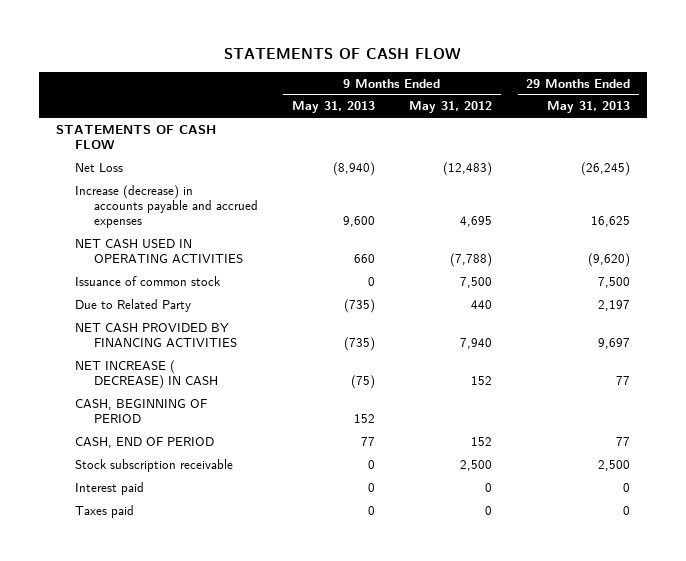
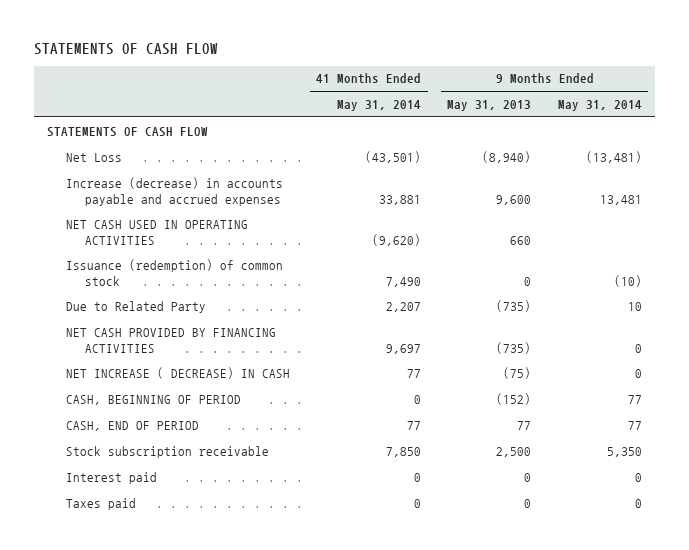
- | 9 Months Ended May 31, 2013 | 9 Months Ended May 31, 2012 | 29 Months Ended May 31, 2013
+ | 41 Months Ended May 31, 2014 | 9 Months Ended May 31, 2013 | 9 Months Ended May 31, 2014
- Issuance of common stock | 0 | 7,500 | 7,500
+ Issuance (redemption) of common stock | 7,490 | 0 | (10)
- CASH, BEGINNING OF PERIOD | 152 | |
+ CASH, BEGINNING OF PERIOD | 0 | (152) | 77
- Stock subscription receivable | 0 | 2,500 | 2,500
+ Stock subscription receivable | 7,850 | 2,500 | 5,350

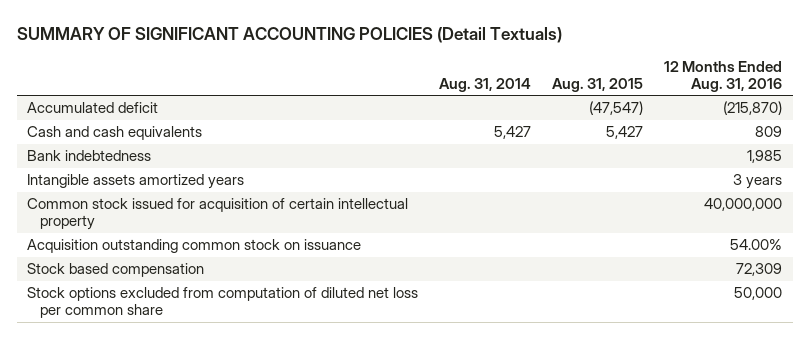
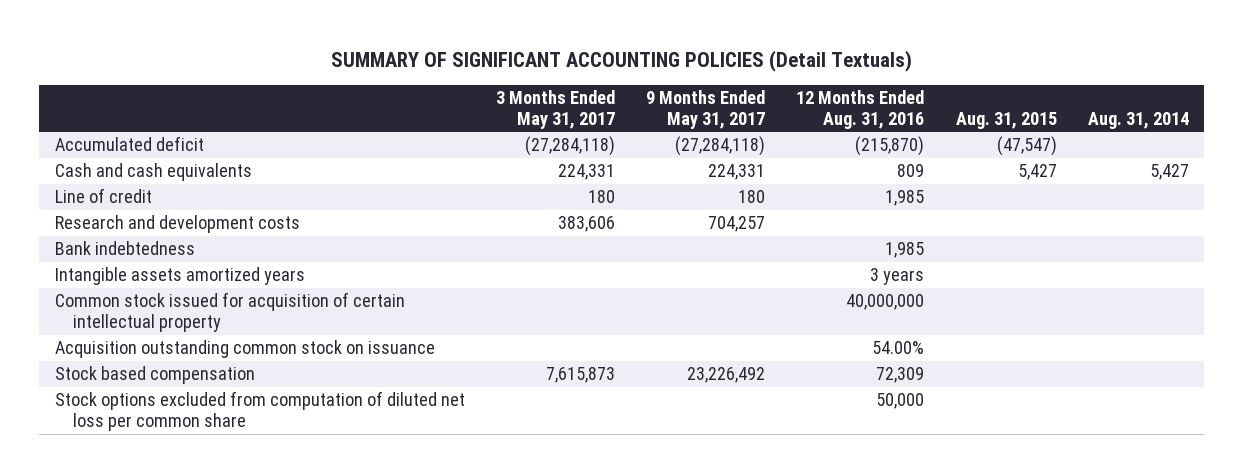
- | Aug. 31, 2014 | Aug. 31, 2015 | 12 Months Ended Aug. 31, 2016
+ | 3 Months Ended May 31, 2017 | 9 Months Ended May 31, 2017 | 12 Months Ended Aug. 31, 2016 | Aug. 31, 2015 | Aug. 31, 2014
+ Line of credit | 180 | 180 | 1,985 | |
+ Research and development costs | 383,606 | 704,257 | | |

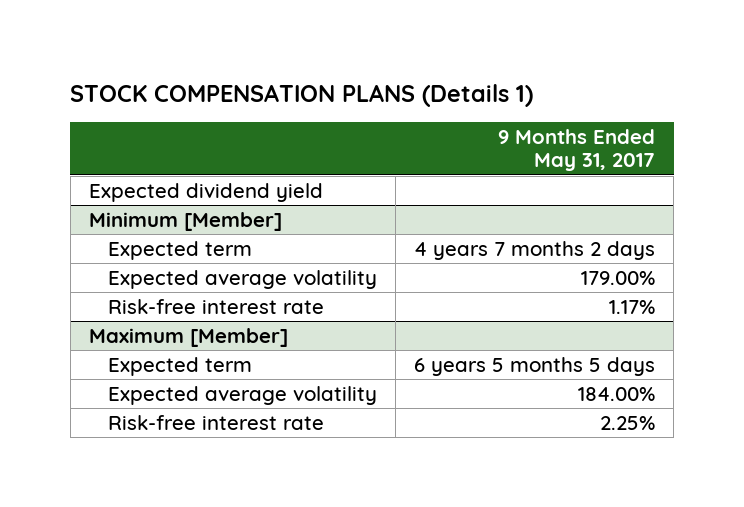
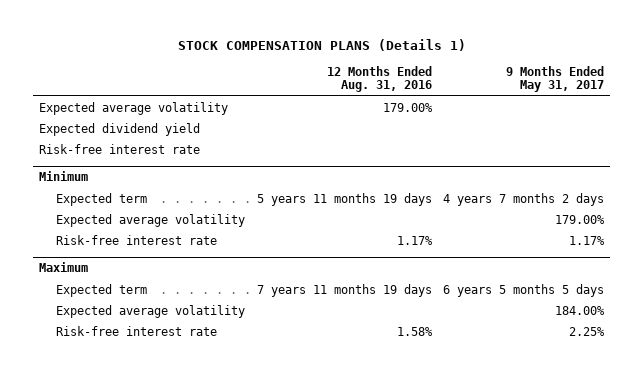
- | 9 Months Ended May 31, 2017
+ | 12 Months Ended Aug. 31, 2016 | 9 Months Ended May 31, 2017
+ Expected average volatility | 179.00% |
- Minimum [Member]
+ Risk-free interest rate
+ Minimum
- Maximum [Member]
+ Maximum

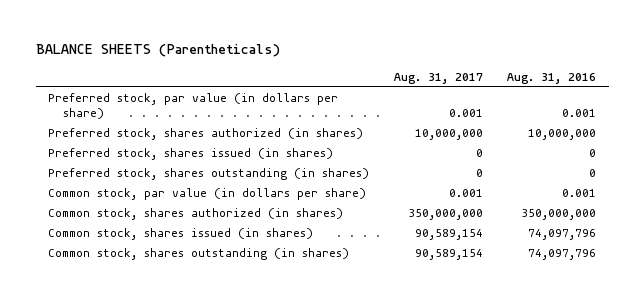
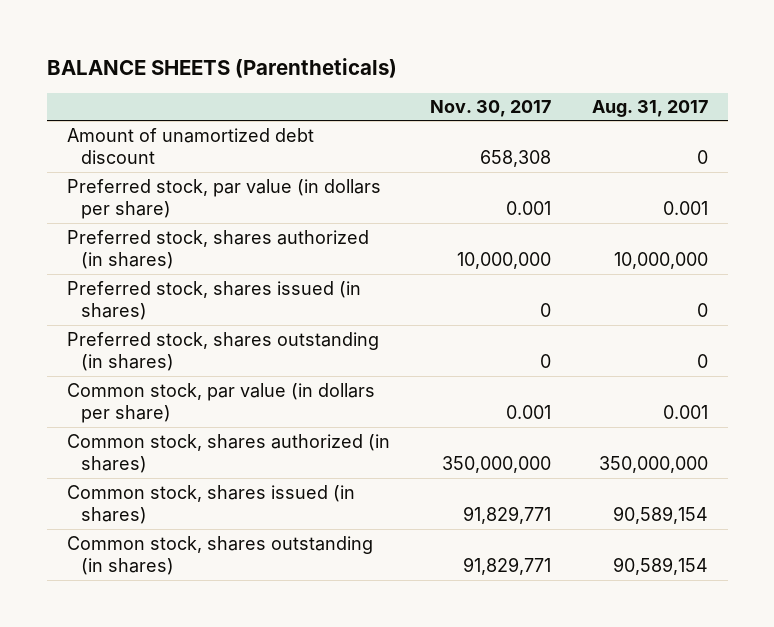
- | Aug. 31, 2017 | Aug. 31, 2016
+ | Nov. 30, 2017 | Aug. 31, 2017
+ Amount of unamortized debt discount | 658,308 | 0

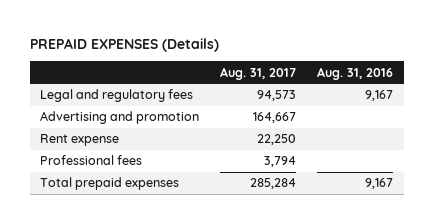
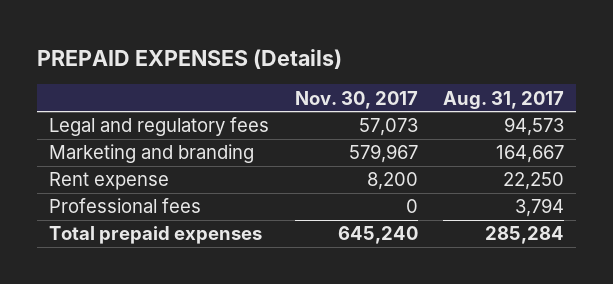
- | Aug. 31, 2017 | Aug. 31, 2016
+ | Nov. 30, 2017 | Aug. 31, 2017
- Advertising and promotion | 164,667 |
+ Marketing and branding | 579,967 | 164,667

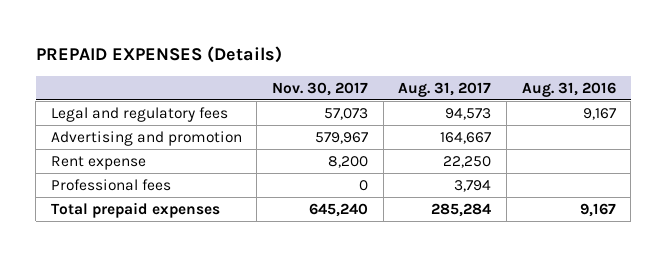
- | Nov. 30, 2017 | Aug. 31, 2017
+ | Nov. 30, 2017 | Aug. 31, 2017 | Aug. 31, 2016
- Marketing and branding | 579,967 | 164,667
+ Advertising and promotion | 579,967 | 164,667 |

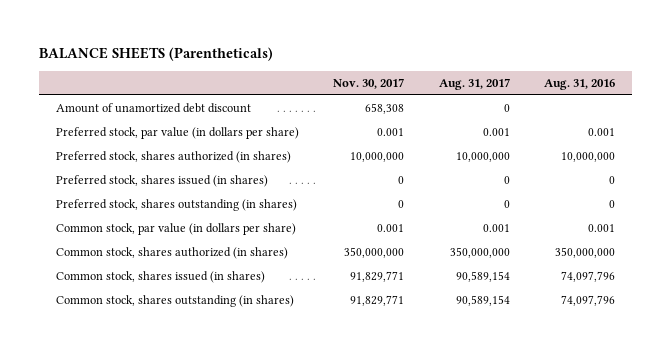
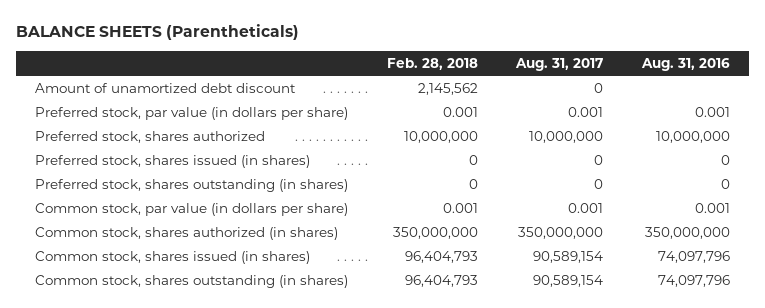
- | Nov. 30, 2017 | Aug. 31, 2017 | Aug. 31, 2016
+ | Feb. 28, 2018 | Aug. 31, 2017 | Aug. 31, 2016
- Preferred stock, shares authorized (in shares) | 10,000,000 | 10,000,000 | 10,000,000
+ Preferred stock, shares authorized | 10,000,000 | 10,000,000 | 10,000,000

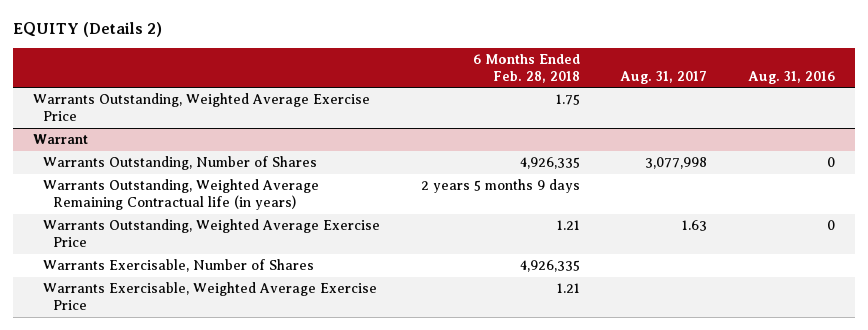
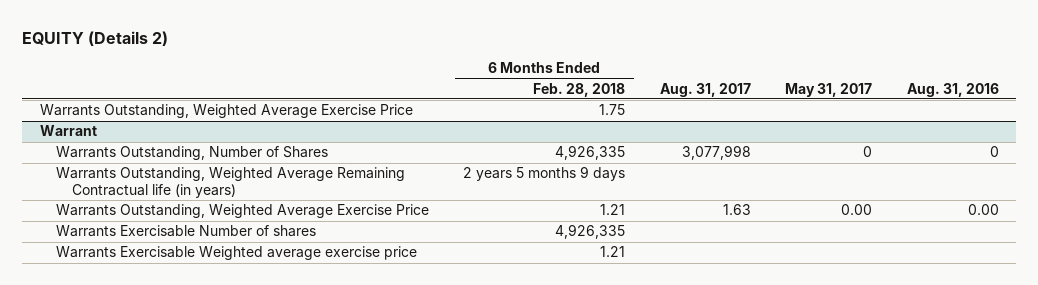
- | 6 Months Ended Feb. 28, 2018 | Aug. 31, 2017 | Aug. 31, 2016
+ | 6 Months Ended Feb. 28, 2018 | Aug. 31, 2017 | May 31, 2017 | Aug. 31, 2016
@ Warrant
- Warrants Outstanding, Weighted Average Exercise Price | 1.21 | 1.63 | 0
- Warrants Exercisable, Number of Shares | 4,926,335 | |
- Warrants Exercisable, Weighted Average Exercise Price | 1.21 | |
+ Warrants Outstanding, Weighted Average Exercise Price | 1.21 | 1.63 | 0.00 | 0.00
+ Warrants Exercisable Number of shares | 4,926,335 | | |
+ Warrants Exercisable Weighted average exercise price | 1.21 | | |

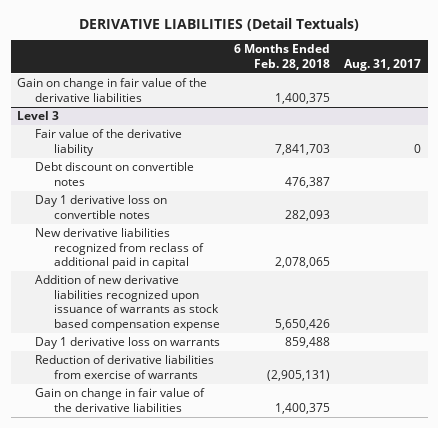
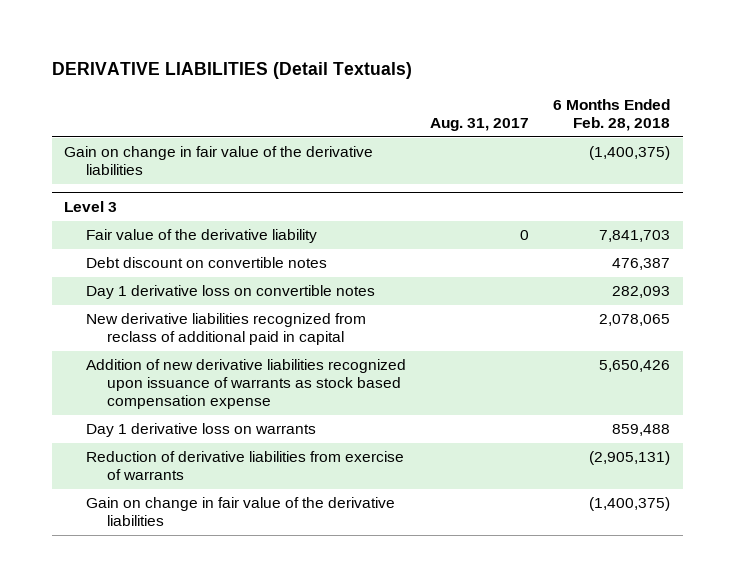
- | 6 Months Ended Feb. 28, 2018 | Aug. 31, 2017
+ | Aug. 31, 2017 | 6 Months Ended Feb. 28, 2018
- Gain on change in fair value of the derivative liabilities | 1,400,375 |
+ Gain on change in fair value of the derivative liabilities | | (1,400,375)
@ Level 3
- Gain on change in fair value of the derivative liabilities | 1,400,375 |
+ Gain on change in fair value of the derivative liabilities | | (1,400,375)

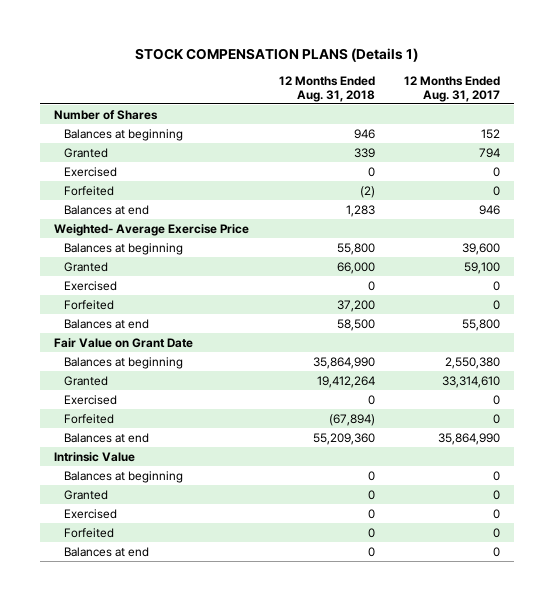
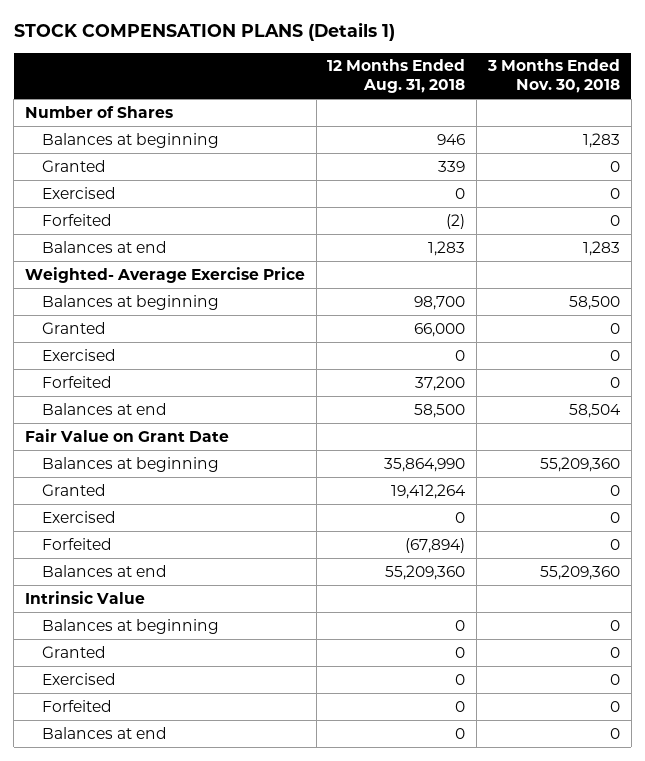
- | 12 Months Ended Aug. 31, 2018 | 12 Months Ended Aug. 31, 2017
+ | 12 Months Ended Aug. 31, 2018 | 3 Months Ended Nov. 30, 2018
- Balances at beginning | 55,800 | 39,600
+ Balances at beginning | 98,700 | 58,500

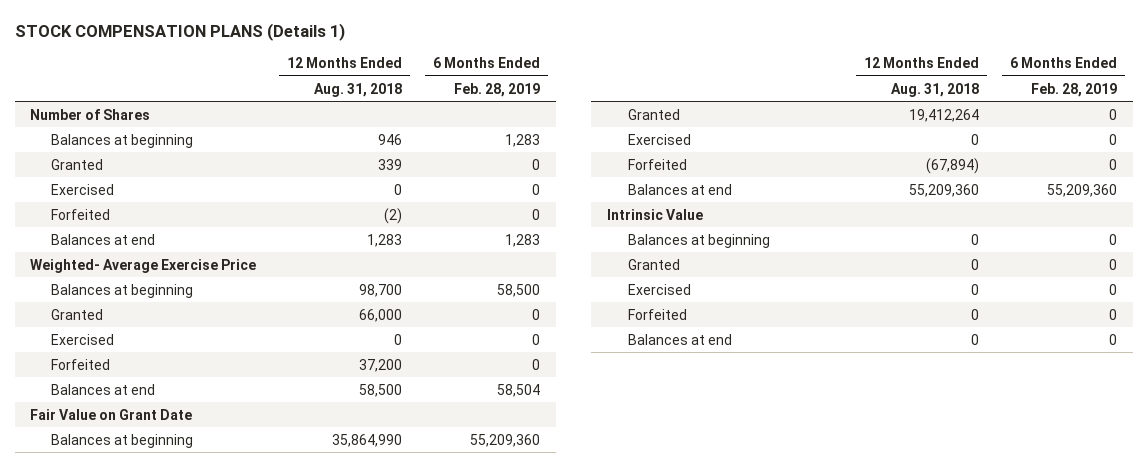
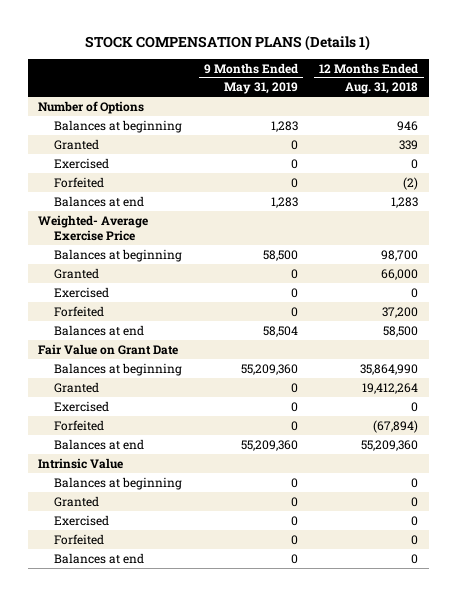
- | 12 Months Ended Aug. 31, 2018 | 6 Months Ended Feb. 28, 2019
+ | 9 Months Ended May 31, 2019 | 12 Months Ended Aug. 31, 2018
- Number of Shares
+ Number of Options

